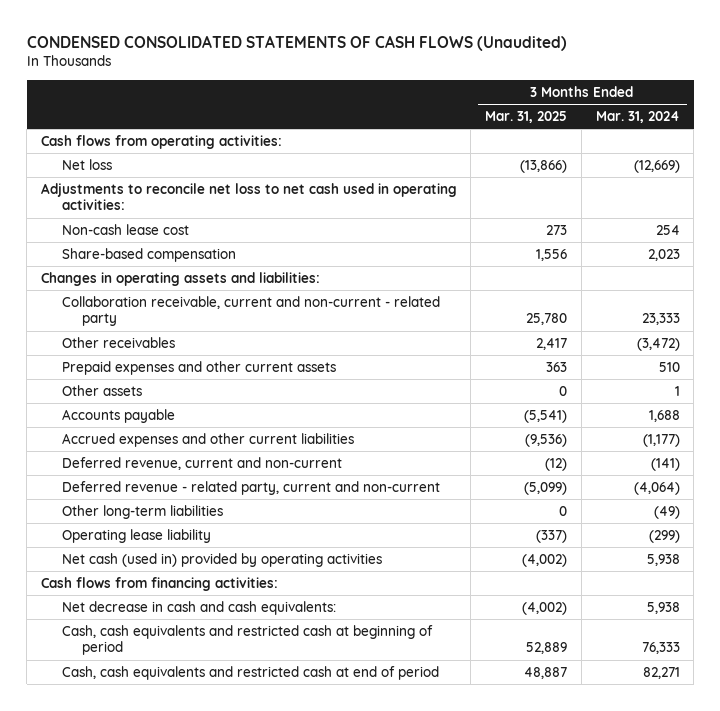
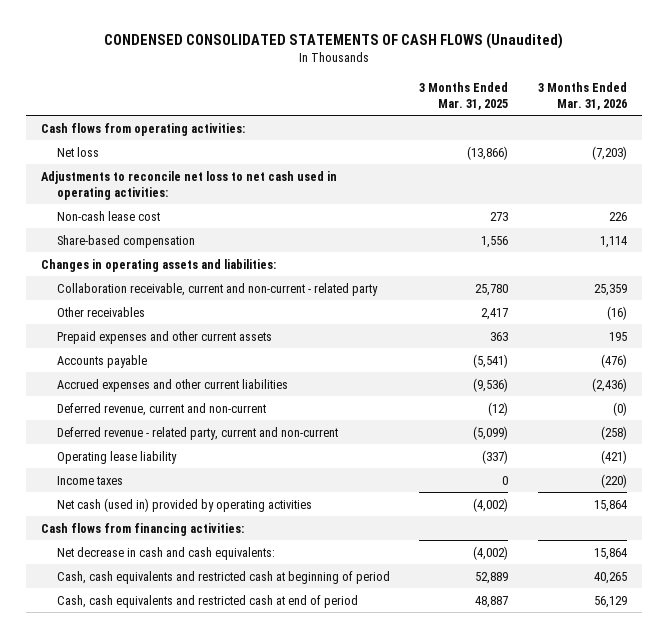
- | 3 Months Ended Mar. 31, 2025 | 3 Months Ended Mar. 31, 2024
+ | 3 Months Ended Mar. 31, 2025 | 3 Months Ended Mar. 31, 2026
- Other assets | 0 | 1
- Other long-term liabilities | 0 | (49)
+ Income taxes | 0 | (220)

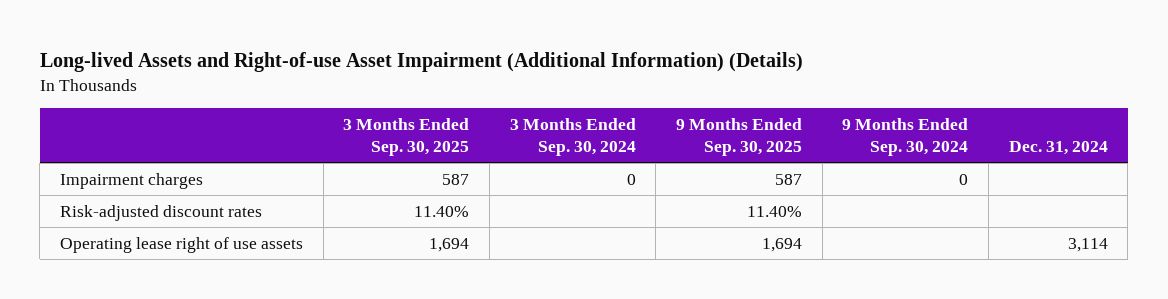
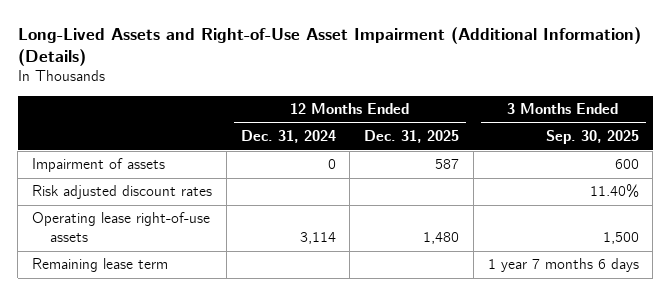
- Long-lived Assets and Right-of-use Asset Impairment (Additional Information) (Details)
+ Long-Lived Assets and Right-of-Use Asset Impairment (Additional Information) (Details)
- | 3 Months Ended Sep. 30, 2025 | 3 Months Ended Sep. 30, 2024 | 9 Months Ended Sep. 30, 2025 | 9 Months Ended Sep. 30, 2024 | Dec. 31, 2024
+ | 12 Months Ended Dec. 31, 2024 | 12 Months Ended Dec. 31, 2025 | 3 Months Ended Sep. 30, 2025
- Impairment charges | 587 | 0 | 587 | 0 |
- Risk-adjusted discount rates | 11.40% | | 11.40% | |
- Operating lease right of use assets | 1,694 | | 1,694 | | 3,114
+ Impairment of assets | 0 | 587 | 600
+ Risk adjusted discount rates | | | 11.40%
+ Operating lease right-of-use assets | 3,114 | 1,480 | 1,500
+ Remaining lease term | | | 1 year 7 months 6 days

